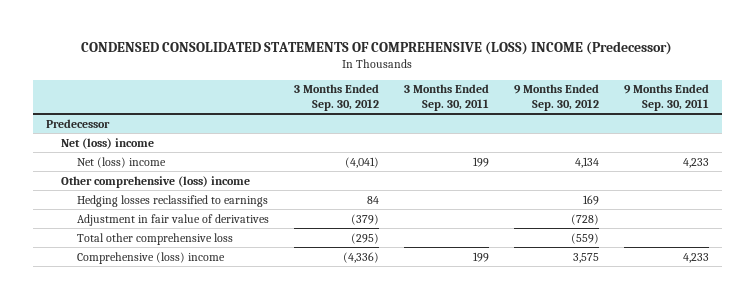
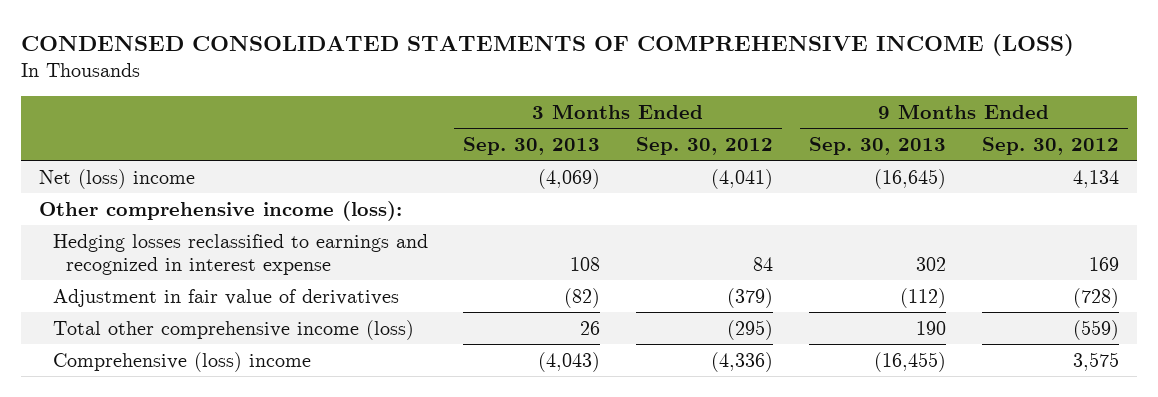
- CONDENSED CONSOLIDATED STATEMENTS OF COMPREHENSIVE (LOSS) INCOME (Predecessor)
+ CONDENSED CONSOLIDATED STATEMENTS OF COMPREHENSIVE INCOME (LOSS)
- | 3 Months Ended Sep. 30, 2012 | 3 Months Ended Sep. 30, 2011 | 9 Months Ended Sep. 30, 2012 | 9 Months Ended Sep. 30, 2011
+ | 3 Months Ended Sep. 30, 2013 | 3 Months Ended Sep. 30, 2012 | 9 Months Ended Sep. 30, 2013 | 9 Months Ended Sep. 30, 2012
- Predecessor
- Net (loss) income
- Other comprehensive (loss) income
- Hedging losses reclassified to earnings | 84 | | 169 |
+ Other comprehensive income (loss):
+ Hedging losses reclassified to earnings and recognized in interest expense | 108 | 84 | 302 | 169
- Total other comprehensive loss | (295) | | (559) |
+ Total other comprehensive income (loss) | 26 | (295) | 190 | (559)

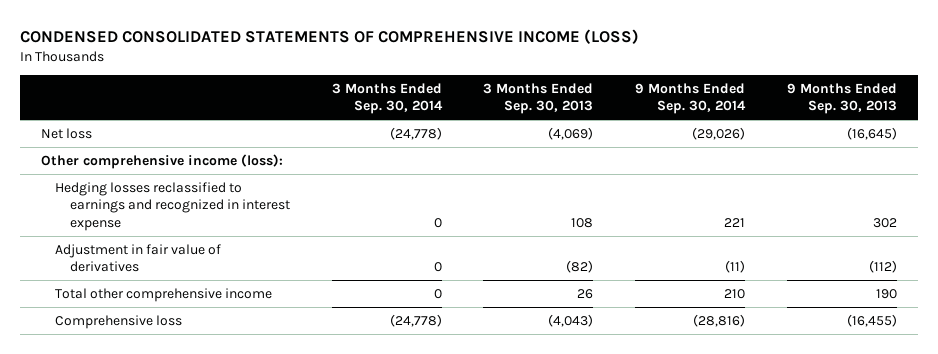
- | 3 Months Ended Sep. 30, 2013 | 3 Months Ended Sep. 30, 2012 | 9 Months Ended Sep. 30, 2013 | 9 Months Ended Sep. 30, 2012
+ | 3 Months Ended Sep. 30, 2014 | 3 Months Ended Sep. 30, 2013 | 9 Months Ended Sep. 30, 2014 | 9 Months Ended Sep. 30, 2013
- Net (loss) income | (4,069) | (4,041) | (16,645) | 4,134
+ Net loss | (24,778) | (4,069) | (29,026) | (16,645)
- Total other comprehensive income (loss) | 26 | (295) | 190 | (559)
- Comprehensive (loss) income | (4,043) | (4,336) | (16,455) | 3,575
+ Total other comprehensive income | 0 | 26 | 210 | 190
+ Comprehensive loss | (24,778) | (4,043) | (28,816) | (16,455)

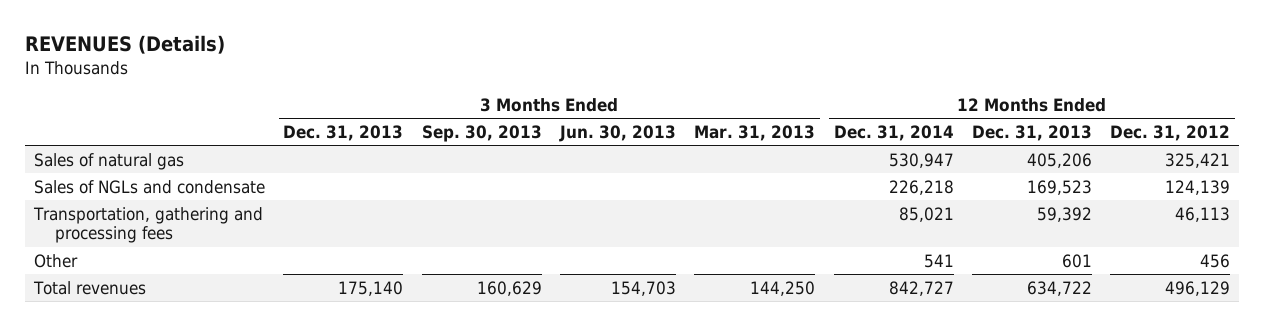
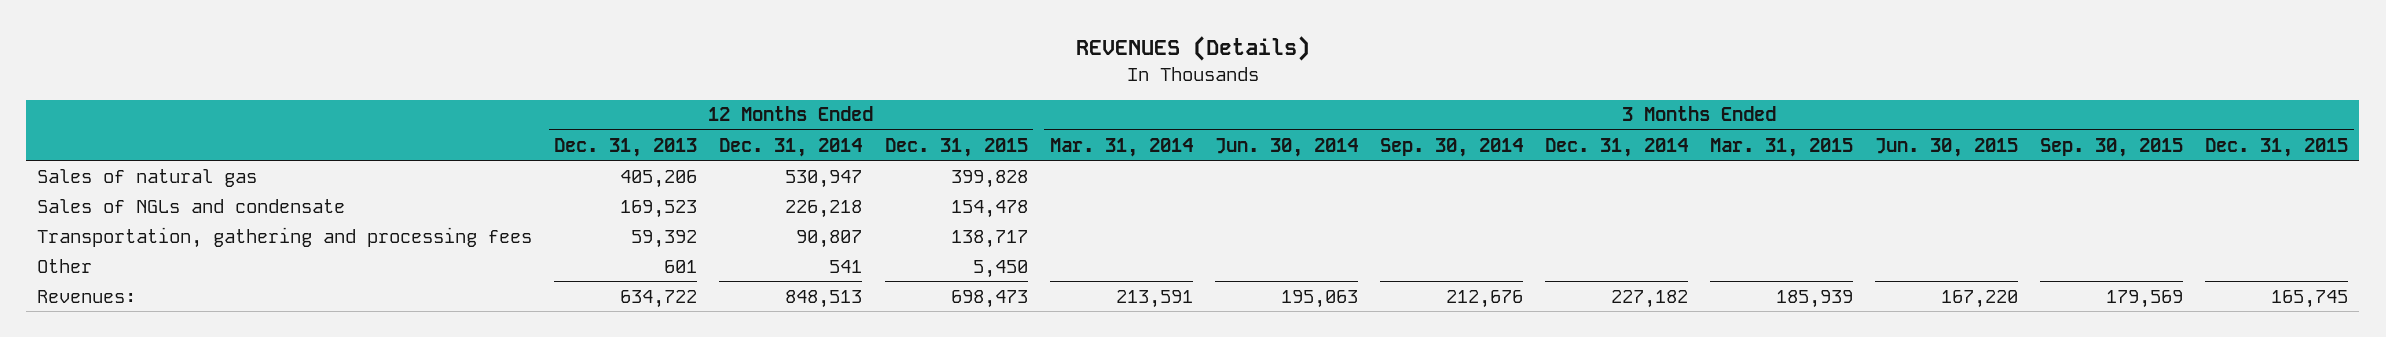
- | 3 Months Ended Dec. 31, 2013 | 3 Months Ended Sep. 30, 2013 | 3 Months Ended Jun. 30, 2013 | 3 Months Ended Mar. 31, 2013 | 12 Months Ended Dec. 31, 2014 | 12 Months Ended Dec. 31, 2013 | 12 Months Ended Dec. 31, 2012
+ | 12 Months Ended Dec. 31, 2013 | 12 Months Ended Dec. 31, 2014 | 12 Months Ended Dec. 31, 2015 | 3 Months Ended Mar. 31, 2014 | 3 Months Ended Jun. 30, 2014 | 3 Months Ended Sep. 30, 2014 | 3 Months Ended Dec. 31, 2014 | 3 Months Ended Mar. 31, 2015 | 3 Months Ended Jun. 30, 2015 | 3 Months Ended Sep. 30, 2015 | 3 Months Ended Dec. 31, 2015
- Transportation, gathering and processing fees | | | | | 85,021 | 59,392 | 46,113
+ Transportation, gathering and processing fees | 59,392 | 90,807 | 138,717 | | | | | | | |
- Total revenues | 175,140 | 160,629 | 154,703 | 144,250 | 842,727 | 634,722 | 496,129
+ Revenues: | 634,722 | 848,513 | 698,473 | 213,591 | 195,063 | 212,676 | 227,182 | 185,939 | 167,220 | 179,569 | 165,745

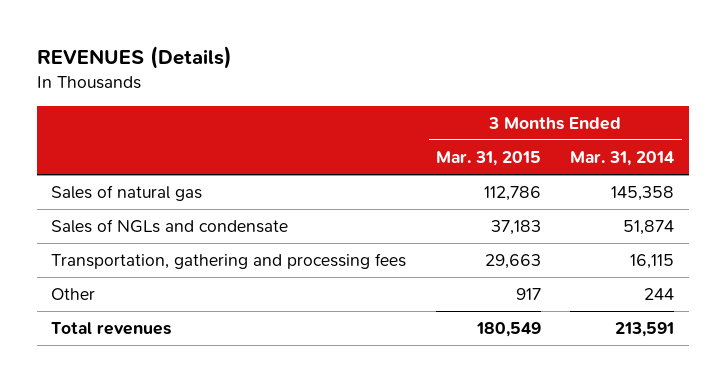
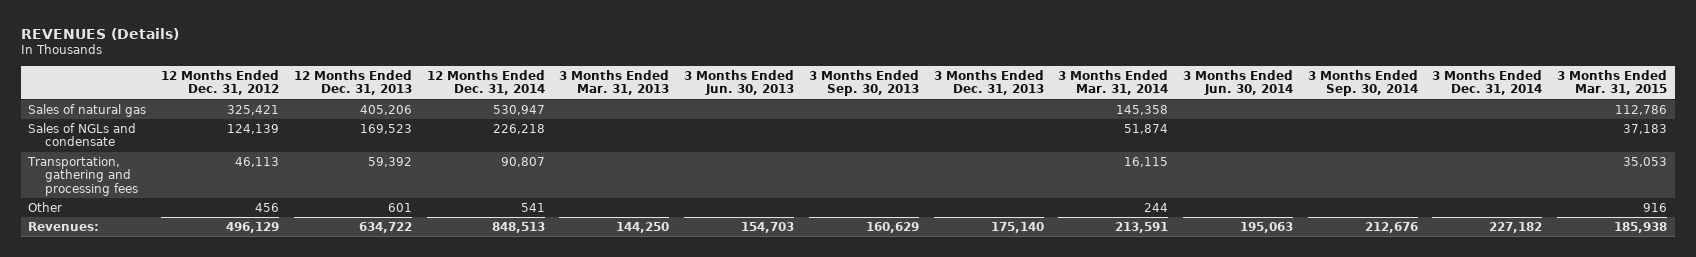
- | 3 Months Ended Mar. 31, 2015 | 3 Months Ended Mar. 31, 2014
+ | 12 Months Ended Dec. 31, 2012 | 12 Months Ended Dec. 31, 2013 | 12 Months Ended Dec. 31, 2014 | 3 Months Ended Mar. 31, 2013 | 3 Months Ended Jun. 30, 2013 | 3 Months Ended Sep. 30, 2013 | 3 Months Ended Dec. 31, 2013 | 3 Months Ended Mar. 31, 2014 | 3 Months Ended Jun. 30, 2014 | 3 Months Ended Sep. 30, 2014 | 3 Months Ended Dec. 31, 2014 | 3 Months Ended Mar. 31, 2015
- Transportation, gathering and processing fees | 29,663 | 16,115
- Other | 917 | 244
- Total revenues | 180,549 | 213,591
+ Transportation, gathering and processing fees | 46,113 | 59,392 | 90,807 | | | | | 16,115 | | | | 35,053
+ Other | 456 | 601 | 541 | | | | | 244 | | | | 916
+ Revenues: | 496,129 | 634,722 | 848,513 | 144,250 | 154,703 | 160,629 | 175,140 | 213,591 | 195,063 | 212,676 | 227,182 | 185,938

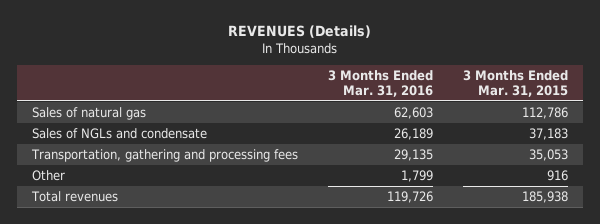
- | 12 Months Ended Dec. 31, 2012 | 12 Months Ended Dec. 31, 2013 | 12 Months Ended Dec. 31, 2014 | 3 Months Ended Mar. 31, 2013 | 3 Months Ended Jun. 30, 2013 | 3 Months Ended Sep. 30, 2013 | 3 Months Ended Dec. 31, 2013 | 3 Months Ended Mar. 31, 2014 | 3 Months Ended Jun. 30, 2014 | 3 Months Ended Sep. 30, 2014 | 3 Months Ended Dec. 31, 2014 | 3 Months Ended Mar. 31, 2015
+ | 3 Months Ended Mar. 31, 2016 | 3 Months Ended Mar. 31, 2015
- Revenues: | 496,129 | 634,722 | 848,513 | 144,250 | 154,703 | 160,629 | 175,140 | 213,591 | 195,063 | 212,676 | 227,182 | 185,938
+ Total revenues | 119,726 | 185,938

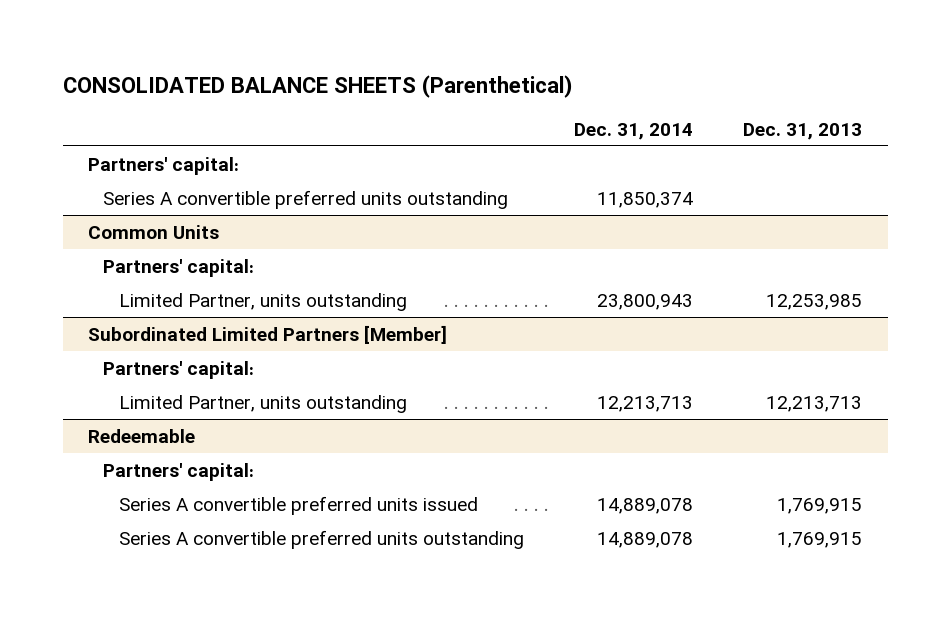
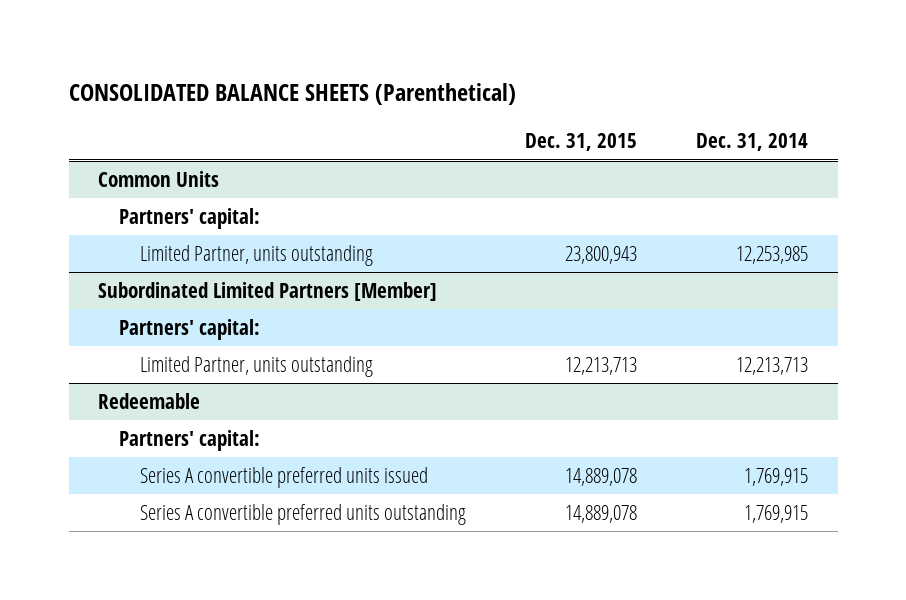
- | Dec. 31, 2014 | Dec. 31, 2013
+ | Dec. 31, 2015 | Dec. 31, 2014
- Partners' capital:
- Series A convertible preferred units outstanding | 11,850,374 |
@ Common Units
- Limited Partner, units outstanding | 23,800,943 | 12,253,985
+ Limited Partner, units outstanding | 23,800,943 | 12,253,985
@ Redeemable
- Series A convertible preferred units issued | 14,889,078 | 1,769,915
- Series A convertible preferred units outstanding | 14,889,078 | 1,769,915
+ Series A convertible preferred units issued | 14,889,078 | 1,769,915
+ Series A convertible preferred units outstanding | 14,889,078 | 1,769,915

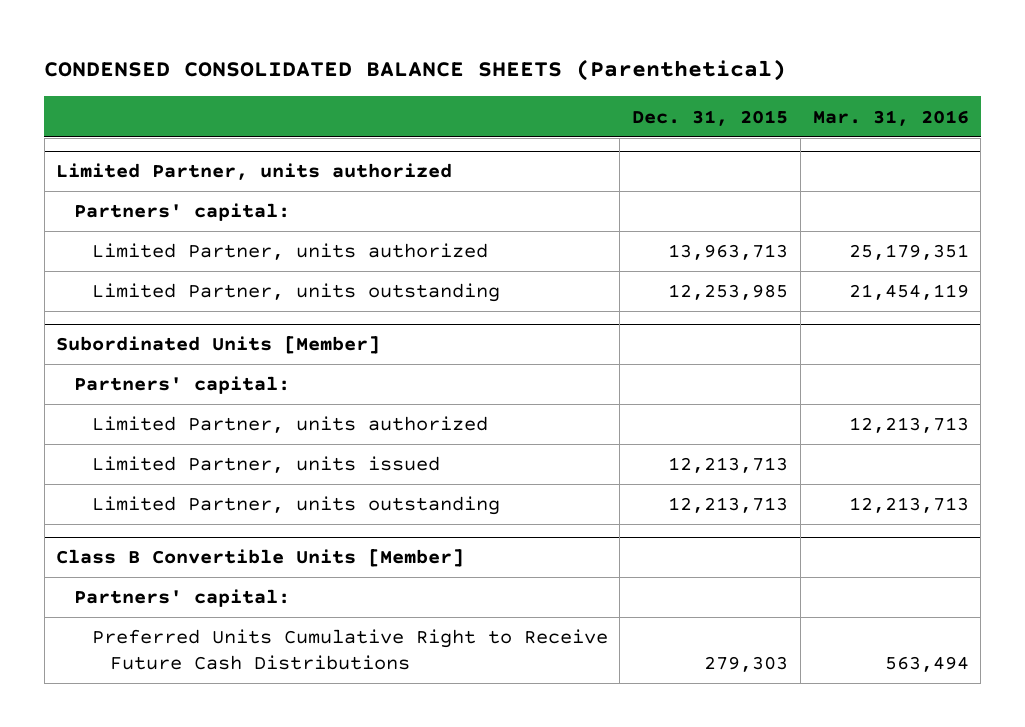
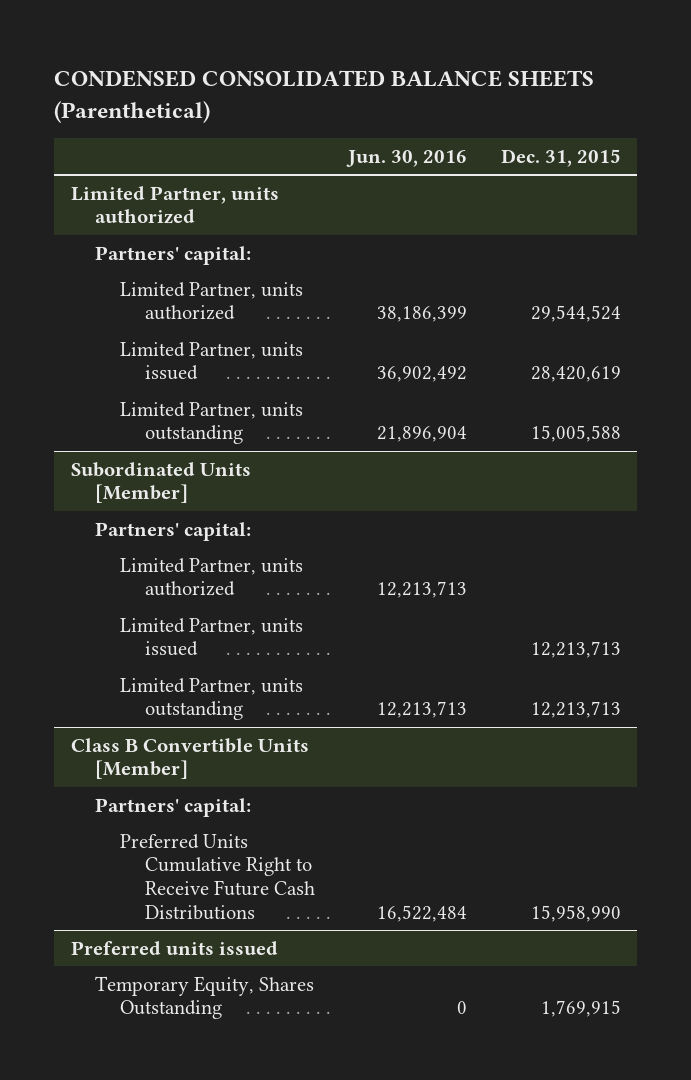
- | Dec. 31, 2015 | Mar. 31, 2016
+ | Jun. 30, 2016 | Dec. 31, 2015
@ Limited Partner, units authorized
- Limited Partner, units authorized | 13,963,713 | 25,179,351
- Limited Partner, units outstanding | 12,253,985 | 21,454,119
+ Limited Partner, units authorized | 38,186,399 | 29,544,524
+ Limited Partner, units issued | 36,902,492 | 28,420,619
+ Limited Partner, units outstanding | 21,896,904 | 15,005,588
@ Class B Convertible Units [Member]
- Preferred Units Cumulative Right to Receive Future Cash Distributions | 279,303 | 563,494
+ Preferred Units Cumulative Right to Receive Future Cash Distributions | 16,522,484 | 15,958,990
+ Preferred units issued
+ Temporary Equity, Shares Outstanding | 0 | 1,769,915

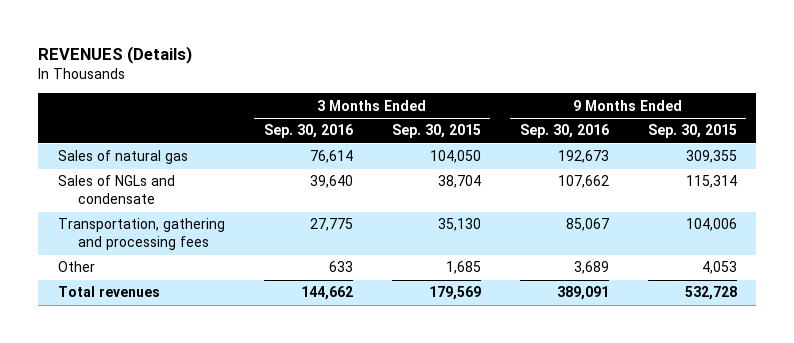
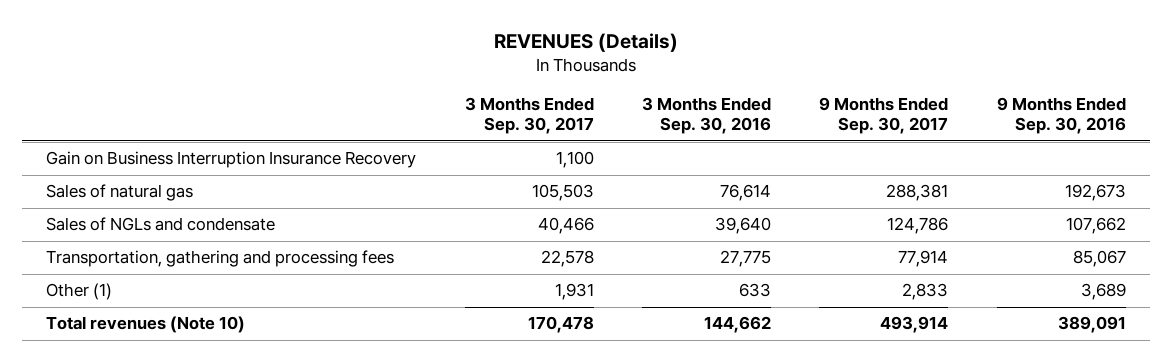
- | 3 Months Ended Sep. 30, 2016 | 3 Months Ended Sep. 30, 2015 | 9 Months Ended Sep. 30, 2016 | 9 Months Ended Sep. 30, 2015
+ | 3 Months Ended Sep. 30, 2017 | 3 Months Ended Sep. 30, 2016 | 9 Months Ended Sep. 30, 2017 | 9 Months Ended Sep. 30, 2016
+ Gain on Business Interruption Insurance Recovery | 1,100 | | |
- Other | 633 | 1,685 | 3,689 | 4,053
- Total revenues | 144,662 | 179,569 | 389,091 | 532,728
+ Other (1) | 1,931 | 633 | 2,833 | 3,689
+ Total revenues (Note 10) | 170,478 | 144,662 | 493,914 | 389,091

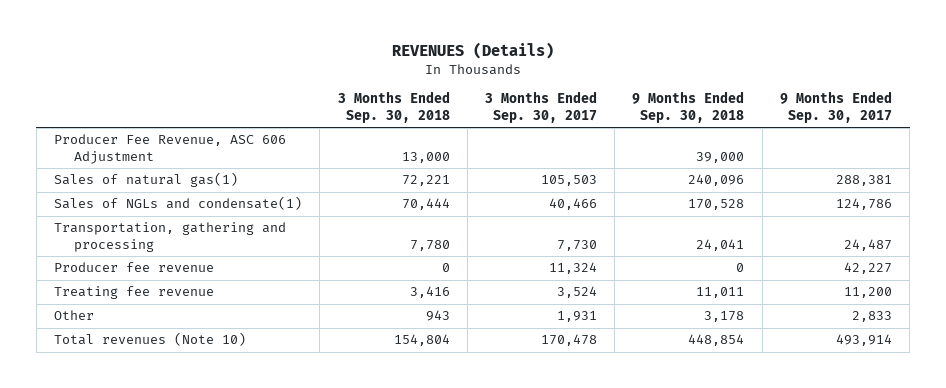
- | 3 Months Ended Sep. 30, 2017 | 3 Months Ended Sep. 30, 2016 | 9 Months Ended Sep. 30, 2017 | 9 Months Ended Sep. 30, 2016
+ | 3 Months Ended Sep. 30, 2018 | 3 Months Ended Sep. 30, 2017 | 9 Months Ended Sep. 30, 2018 | 9 Months Ended Sep. 30, 2017
- Gain on Business Interruption Insurance Recovery | 1,100 | | |
- Sales of natural gas | 105,503 | 76,614 | 288,381 | 192,673
- Sales of NGLs and condensate | 40,466 | 39,640 | 124,786 | 107,662
- Transportation, gathering and processing fees | 22,578 | 27,775 | 77,914 | 85,067
- Other (1) | 1,931 | 633 | 2,833 | 3,689
+ Producer Fee Revenue, ASC 606 Adjustment | 13,000 | | 39,000 |
+ Sales of natural gas(1) | 72,221 | 105,503 | 240,096 | 288,381
+ Sales of NGLs and condensate(1) | 70,444 | 40,466 | 170,528 | 124,786
+ Transportation, gathering and processing | 7,780 | 7,730 | 24,041 | 24,487
+ Producer fee revenue | 0 | 11,324 | 0 | 42,227
+ Treating fee revenue | 3,416 | 3,524 | 11,011 | 11,200
+ Other | 943 | 1,931 | 3,178 | 2,833

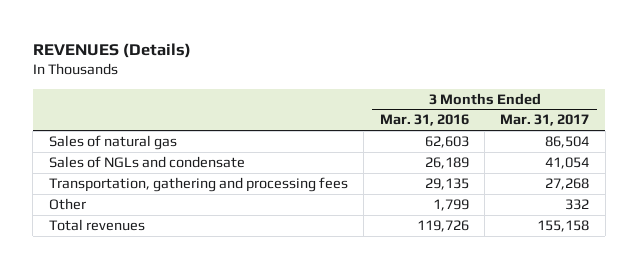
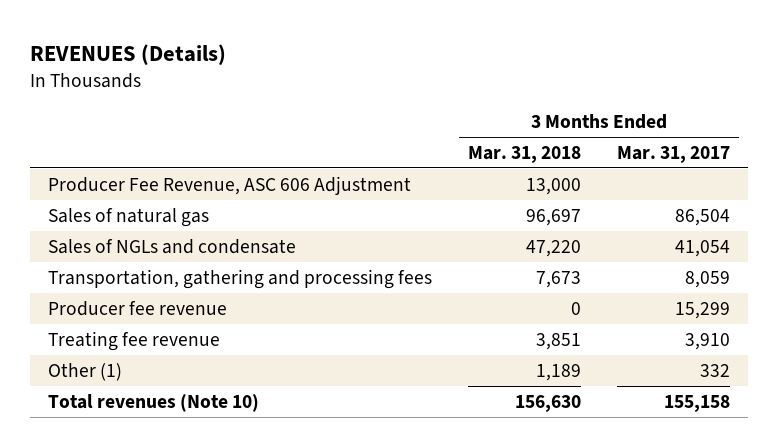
- | 3 Months Ended Mar. 31, 2016 | 3 Months Ended Mar. 31, 2017
+ | 3 Months Ended Mar. 31, 2018 | 3 Months Ended Mar. 31, 2017
+ Producer Fee Revenue, ASC 606 Adjustment | 13,000 |
- Transportation, gathering and processing fees | 29,135 | 27,268
- Other | 1,799 | 332
- Total revenues | 119,726 | 155,158
+ Transportation, gathering and processing fees | 7,673 | 8,059
+ Producer fee revenue | 0 | 15,299
+ Treating fee revenue | 3,851 | 3,910
+ Other (1) | 1,189 | 332
+ Total revenues (Note 10) | 156,630 | 155,158

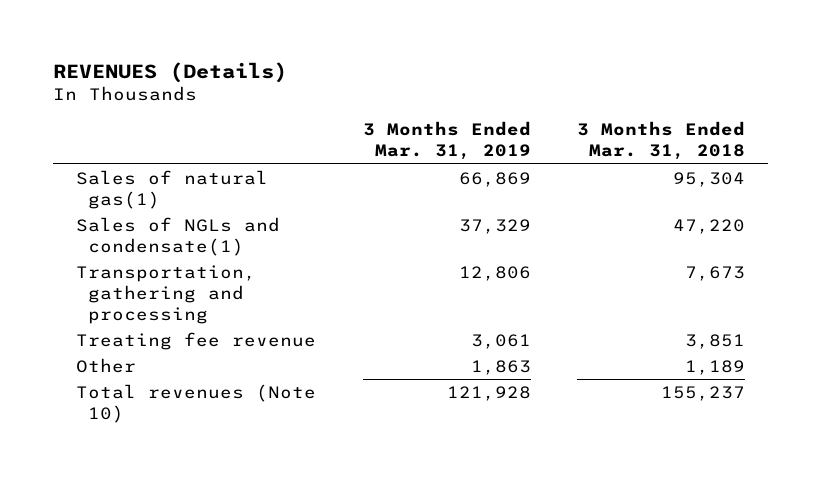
- | 3 Months Ended Mar. 31, 2018 | 3 Months Ended Mar. 31, 2017
+ | 3 Months Ended Mar. 31, 2019 | 3 Months Ended Mar. 31, 2018
- Producer Fee Revenue, ASC 606 Adjustment | 13,000 |
- Sales of natural gas | 96,697 | 86,504
- Sales of NGLs and condensate | 47,220 | 41,054
- Transportation, gathering and processing fees | 7,673 | 8,059
- Producer fee revenue | 0 | 15,299
+ Sales of natural gas(1) | 66,869 | 95,304
+ Sales of NGLs and condensate(1) | 37,329 | 47,220
+ Transportation, gathering and processing | 12,806 | 7,673
- Other (1) | 1,189 | 332
- Total revenues (Note 10) | 156,630 | 155,158
+ Other | 1,863 | 1,189
+ Total revenues (Note 10) | 121,928 | 155,237

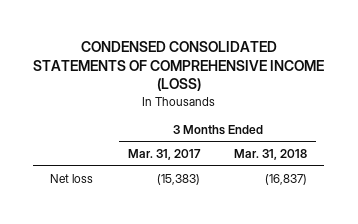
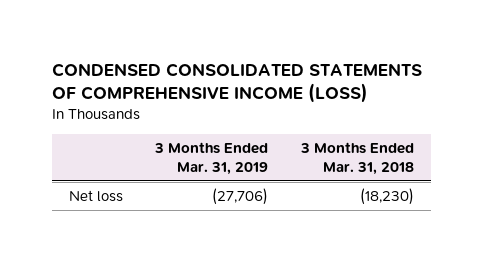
- | 3 Months Ended Mar. 31, 2017 | 3 Months Ended Mar. 31, 2018
+ | 3 Months Ended Mar. 31, 2019 | 3 Months Ended Mar. 31, 2018
- Net loss | (15,383) | (16,837)
+ Net loss | (27,706) | (18,230)

